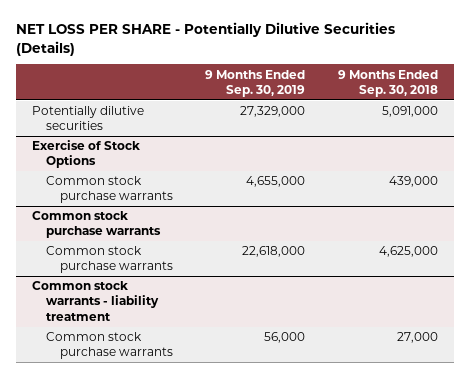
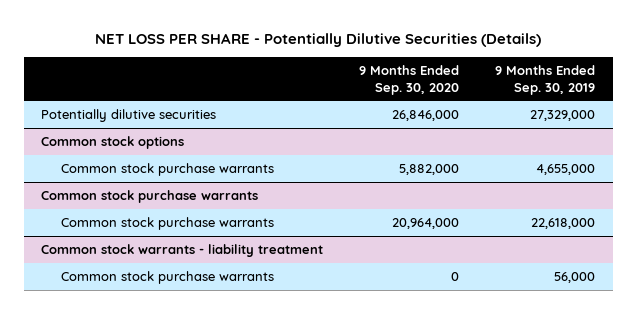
- | 9 Months Ended Sep. 30, 2019 | 9 Months Ended Sep. 30, 2018
+ | 9 Months Ended Sep. 30, 2020 | 9 Months Ended Sep. 30, 2019
- Exercise of Stock Options
+ Common stock options

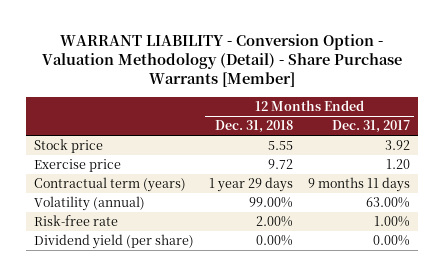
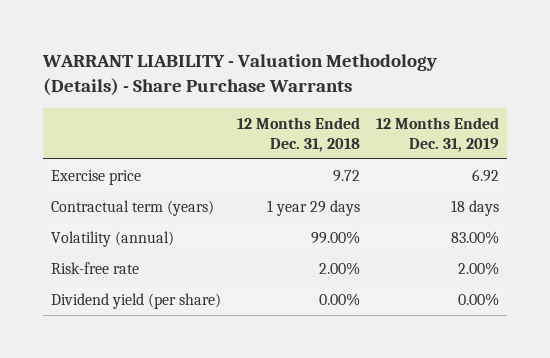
- WARRANT LIABILITY - Conversion Option - Valuation Methodology (Detail) - Share Purchase Warrants [Member]
+ WARRANT LIABILITY - Valuation Methodology (Details) - Share Purchase Warrants
- | 12 Months Ended Dec. 31, 2018 | 12 Months Ended Dec. 31, 2017
+ | 12 Months Ended Dec. 31, 2018 | 12 Months Ended Dec. 31, 2019
- Stock price | 5.55 | 3.92

